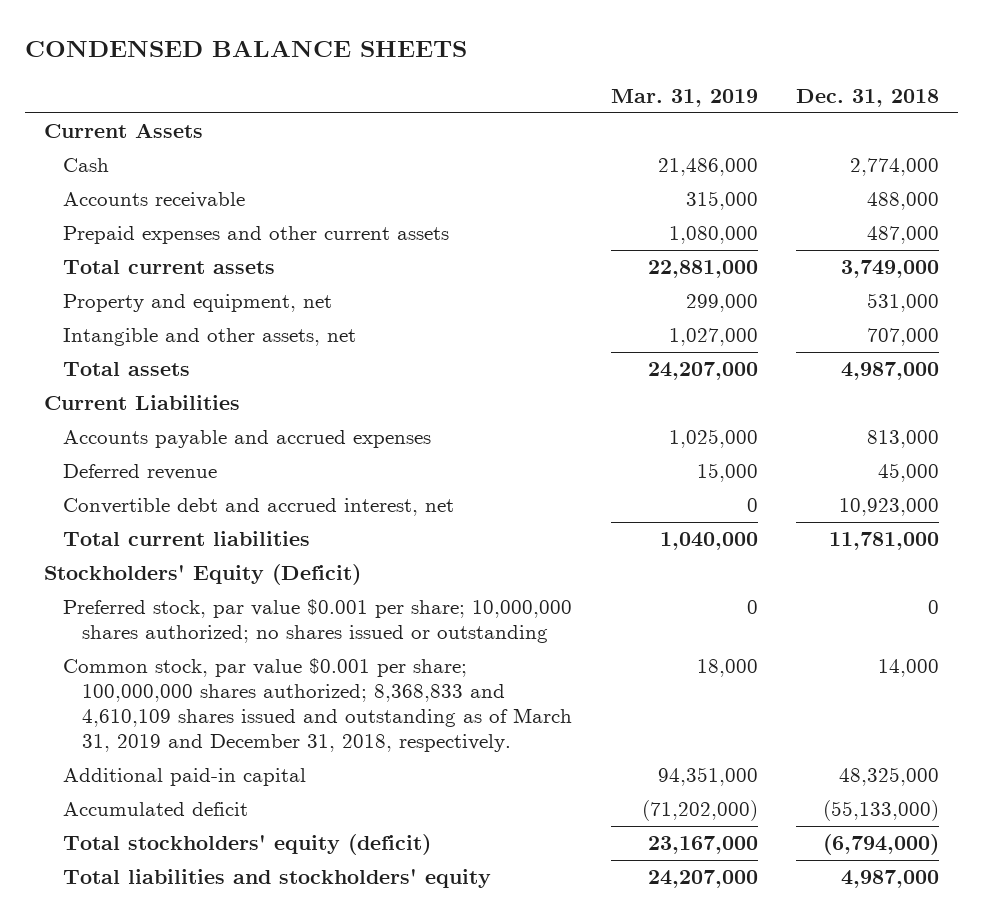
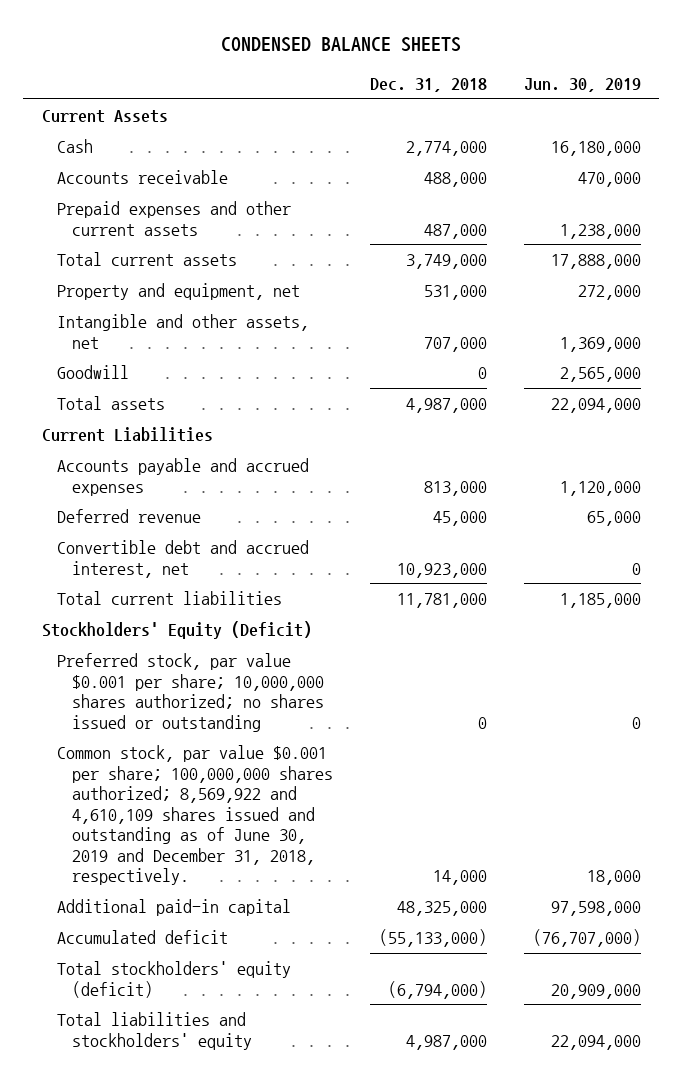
- | Mar. 31, 2019 | Dec. 31, 2018
+ | Dec. 31, 2018 | Jun. 30, 2019
+ Goodwill | 0 | 2,565,000
- Common stock, par value $0.001 per share; 100,000,000 shares authorized; 8,368,833 and 4,610,109 shares issued and outstanding as of March 31, 2019 and December 31, 2018, respectively. | 18,000 | 14,000
+ Common stock, par value $0.001 per share; 100,000,000 shares authorized; 8,569,922 and 4,610,109 shares issued and outstanding as of June 30, 2019 and December 31, 2018, respectively. | 14,000 | 18,000

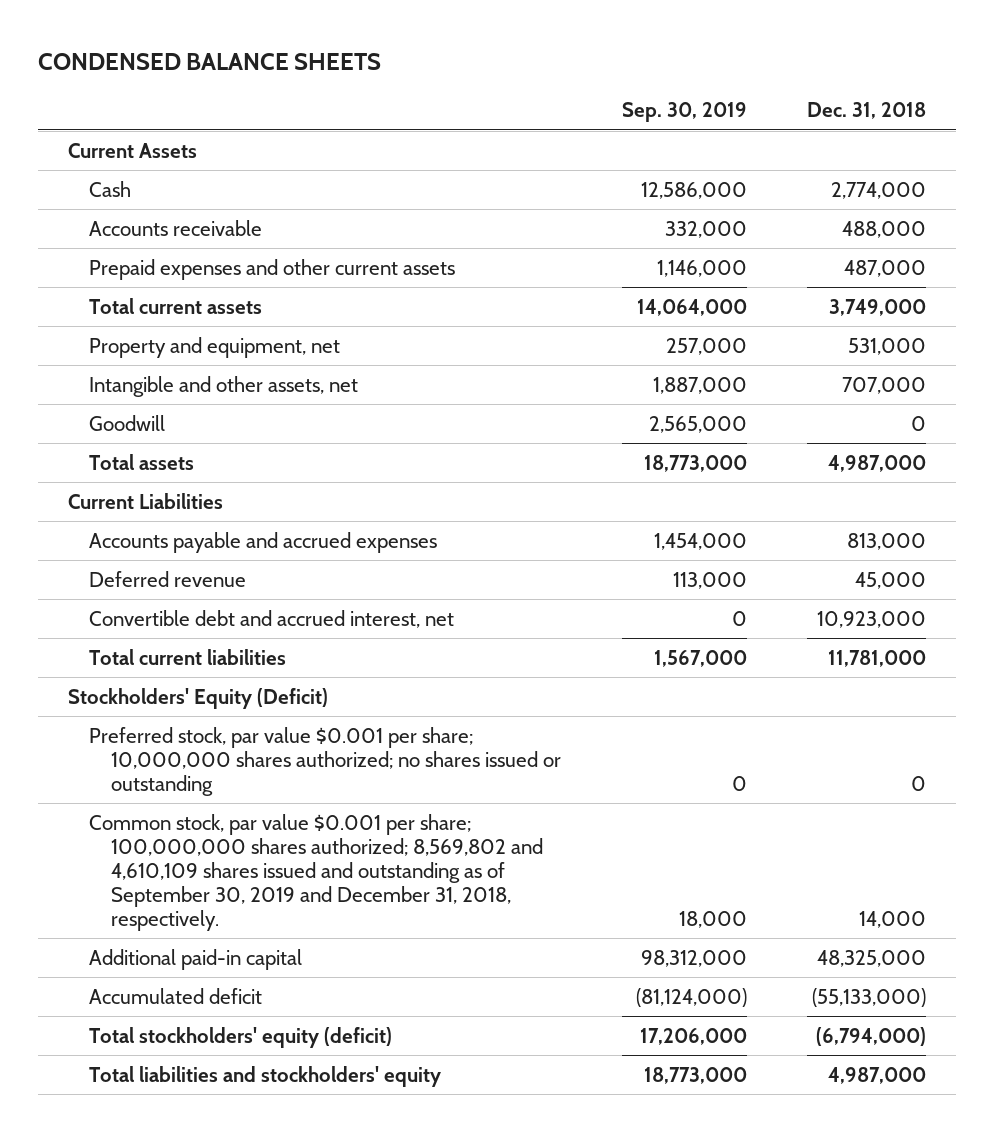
- | Dec. 31, 2018 | Jun. 30, 2019
+ | Sep. 30, 2019 | Dec. 31, 2018
- Common stock, par value $0.001 per share; 100,000,000 shares authorized; 8,569,922 and 4,610,109 shares issued and outstanding as of June 30, 2019 and December 31, 2018, respectively. | 14,000 | 18,000
+ Common stock, par value $0.001 per share; 100,000,000 shares authorized; 8,569,802 and 4,610,109 shares issued and outstanding as of September 30, 2019 and December 31, 2018, respectively. | 18,000 | 14,000

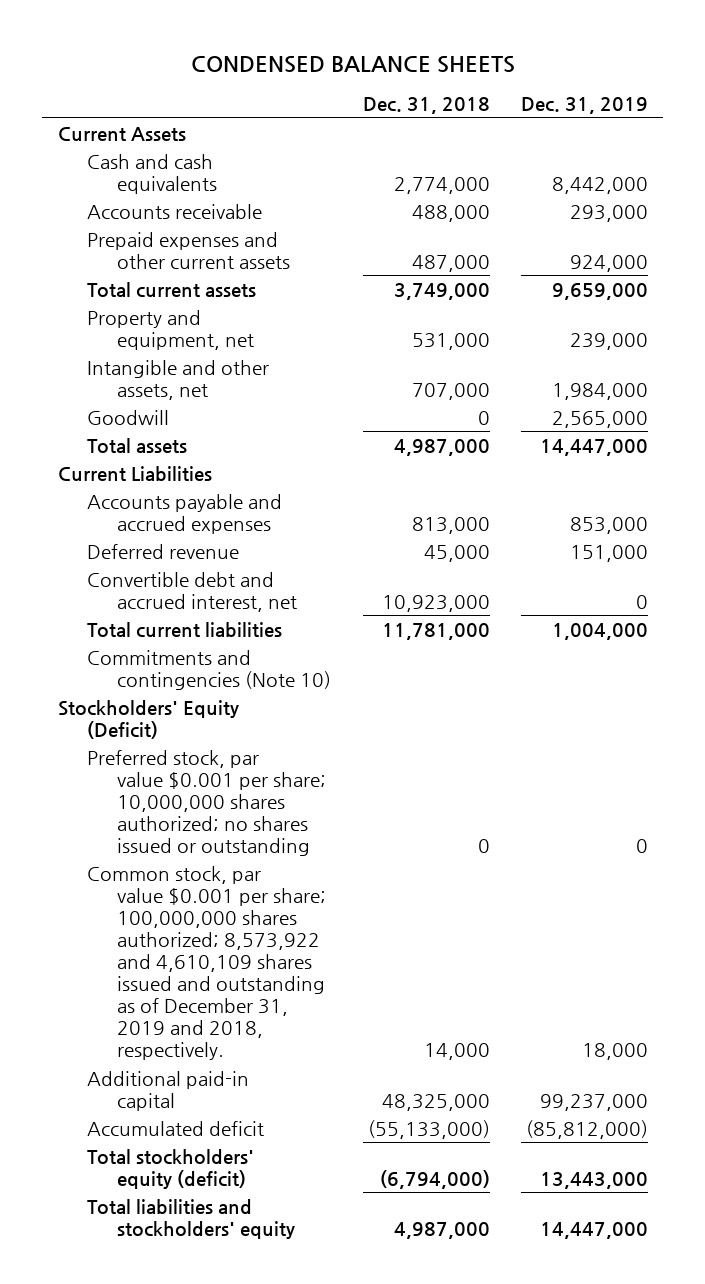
- | Sep. 30, 2019 | Dec. 31, 2018
+ | Dec. 31, 2018 | Dec. 31, 2019
- Cash | 12,586,000 | 2,774,000
+ Cash and cash equivalents | 2,774,000 | 8,442,000
+ Commitments and contingencies (Note 10)
- Common stock, par value $0.001 per share; 100,000,000 shares authorized; 8,569,802 and 4,610,109 shares issued and outstanding as of September 30, 2019 and December 31, 2018, respectively. | 18,000 | 14,000
+ Common stock, par value $0.001 per share; 100,000,000 shares authorized; 8,573,922 and 4,610,109 shares issued and outstanding as of December 31, 2019 and 2018, respectively. | 14,000 | 18,000

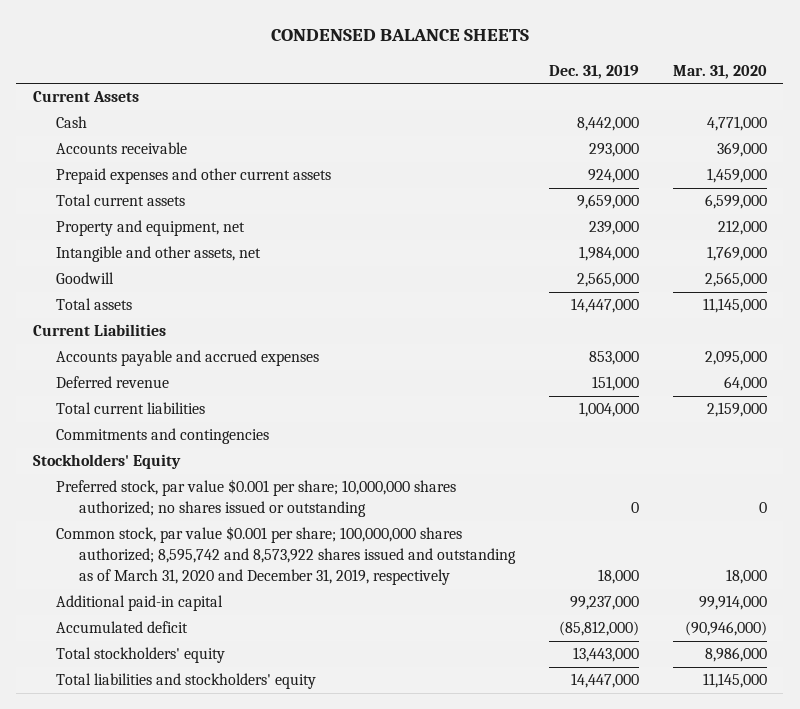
- | Dec. 31, 2018 | Dec. 31, 2019
+ | Dec. 31, 2019 | Mar. 31, 2020
- Cash and cash equivalents | 2,774,000 | 8,442,000
+ Cash | 8,442,000 | 4,771,000
- Convertible debt and accrued interest, net | 10,923,000 | 0
- Commitments and contingencies (Note 10)
- Stockholders' Equity (Deficit)
+ Commitments and contingencies
+ Stockholders' Equity
- Common stock, par value $0.001 per share; 100,000,000 shares authorized; 8,573,922 and 4,610,109 shares issued and outstanding as of December 31, 2019 and 2018, respectively. | 14,000 | 18,000
+ Common stock, par value $0.001 per share; 100,000,000 shares authorized; 8,595,742 and 8,573,922 shares issued and outstanding as of March 31, 2020 and December 31, 2019, respectively | 18,000 | 18,000
- Total stockholders' equity (deficit) | (6,794,000) | 13,443,000
+ Total stockholders' equity | 13,443,000 | 8,986,000

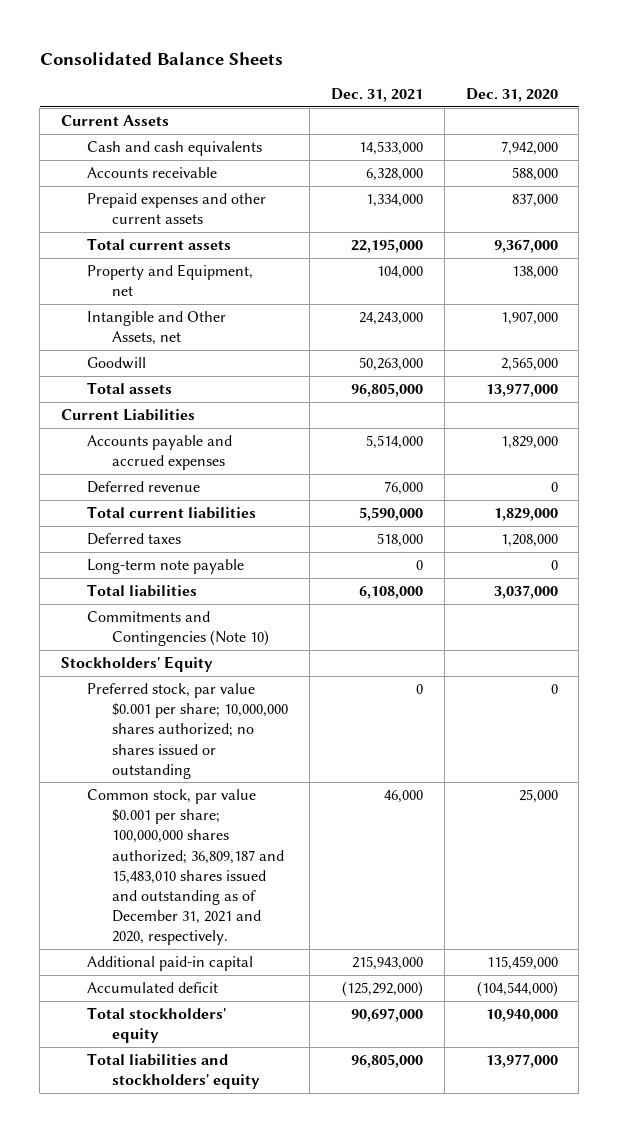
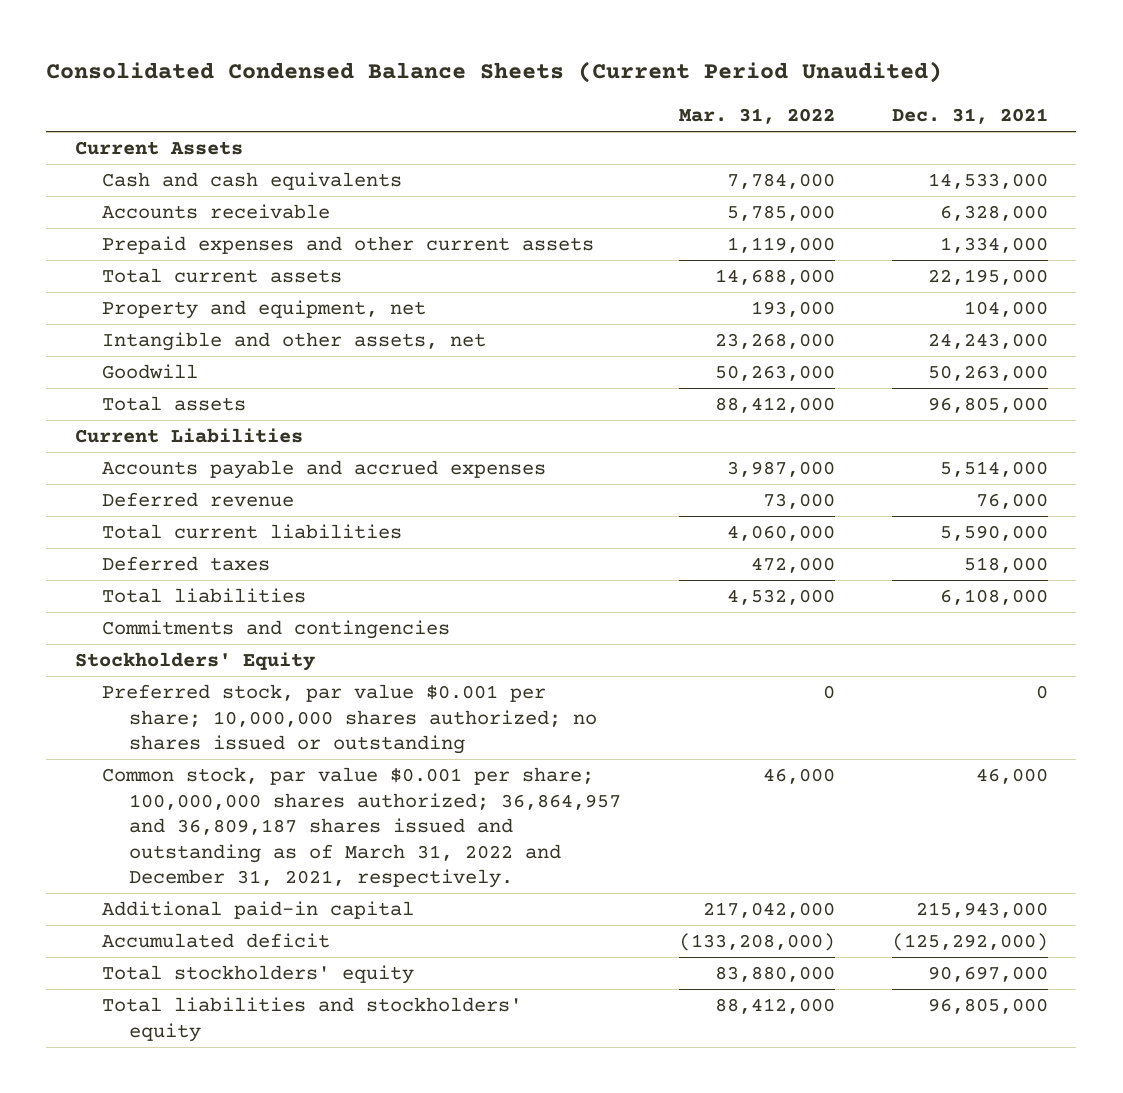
- Consolidated Balance Sheets
+ Consolidated Condensed Balance Sheets (Current Period Unaudited)
- | Dec. 31, 2021 | Dec. 31, 2020
+ | Mar. 31, 2022 | Dec. 31, 2021
- Property and Equipment, net | 104,000 | 138,000
- Intangible and Other Assets, net | 24,243,000 | 1,907,000
+ Property and equipment, net | 193,000 | 104,000
+ Intangible and other assets, net | 23,268,000 | 24,243,000
- Long-term note payable | 0 | 0
- Commitments and Contingencies (Note 10)
+ Commitments and contingencies
- Common stock, par value $0.001 per share; 100,000,000 shares authorized; 36,809,187 and 15,483,010 shares issued and outstanding as of December 31, 2021 and 2020, respectively. | 46,000 | 25,000
+ Common stock, par value $0.001 per share; 100,000,000 shares authorized; 36,864,957 and 36,809,187 shares issued and outstanding as of March 31, 2022 and December 31, 2021, respectively. | 46,000 | 46,000

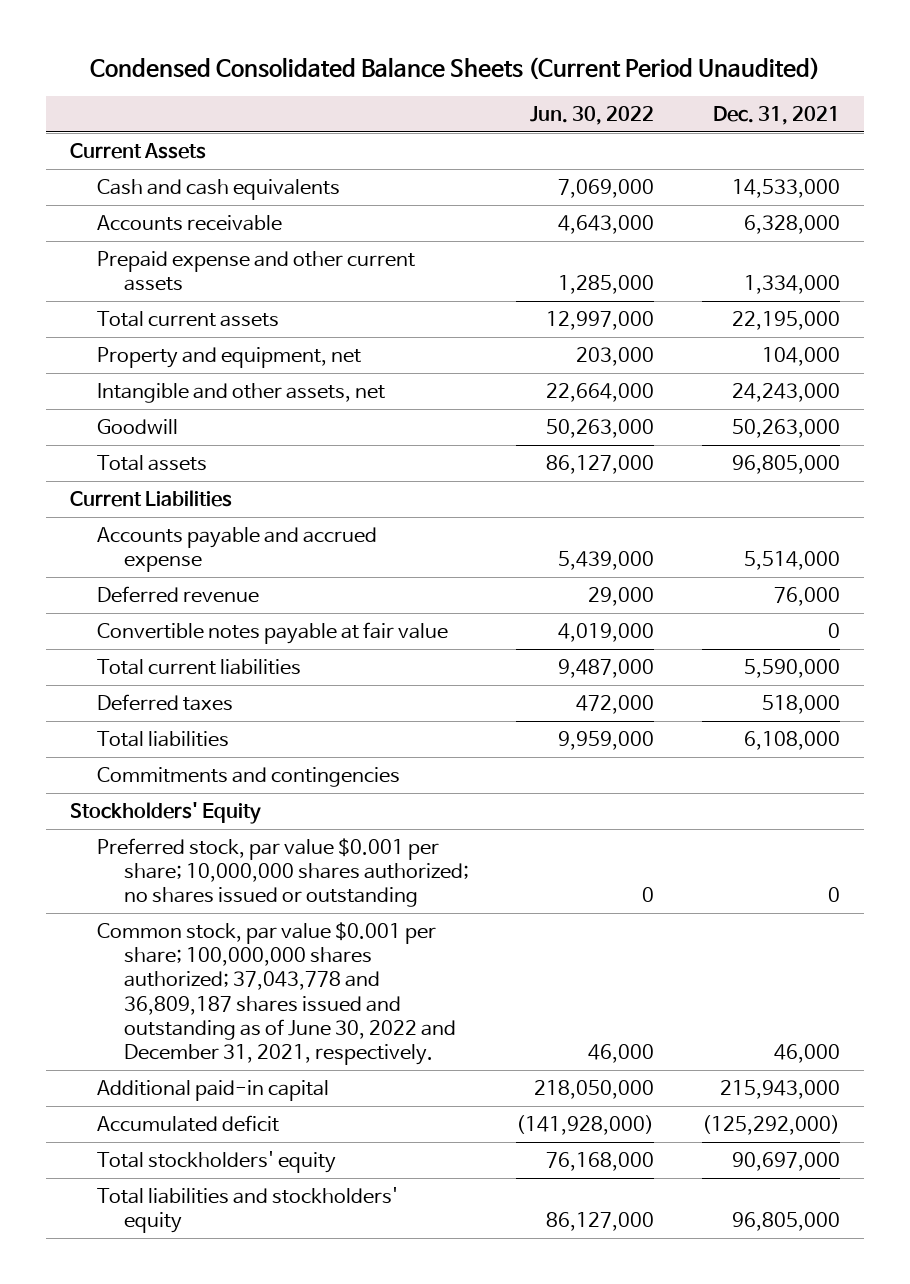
- Consolidated Condensed Balance Sheets (Current Period Unaudited)
+ Condensed Consolidated Balance Sheets (Current Period Unaudited)
- | Mar. 31, 2022 | Dec. 31, 2021
+ | Jun. 30, 2022 | Dec. 31, 2021
- Prepaid expenses and other current assets | 1,119,000 | 1,334,000
+ Prepaid expense and other current assets | 1,285,000 | 1,334,000
- Accounts payable and accrued expenses | 3,987,000 | 5,514,000
+ Accounts payable and accrued expense | 5,439,000 | 5,514,000
+ Convertible notes payable at fair value | 4,019,000 | 0
- Common stock, par value $0.001 per share; 100,000,000 shares authorized; 36,864,957 and 36,809,187 shares issued and outstanding as of March 31, 2022 and December 31, 2021, respectively. | 46,000 | 46,000
+ Common stock, par value $0.001 per share; 100,000,000 shares authorized; 37,043,778 and 36,809,187 shares issued and outstanding as of June 30, 2022 and December 31, 2021, respectively. | 46,000 | 46,000

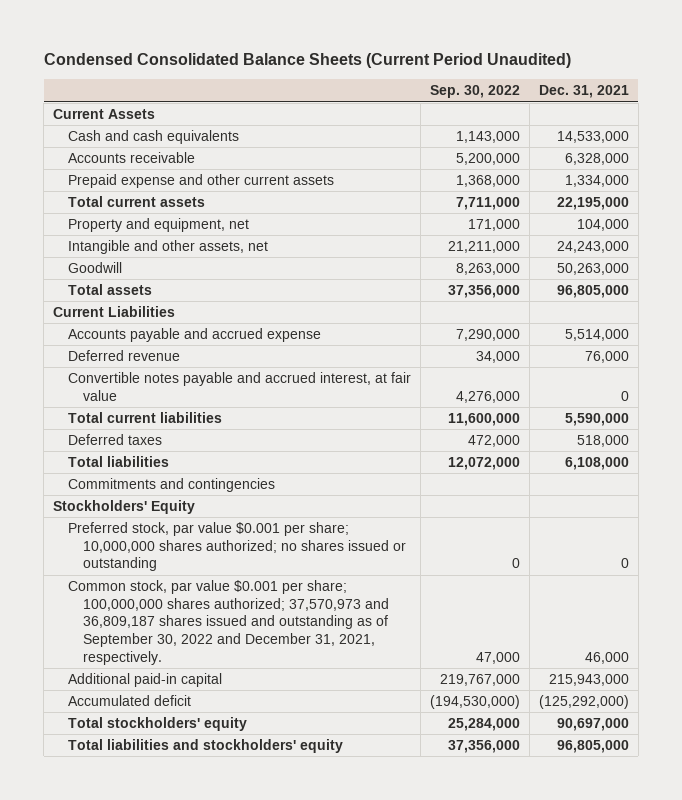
- | Jun. 30, 2022 | Dec. 31, 2021
+ | Sep. 30, 2022 | Dec. 31, 2021
- Convertible notes payable at fair value | 4,019,000 | 0
+ Convertible notes payable and accrued interest, at fair value | 4,276,000 | 0
- Common stock, par value $0.001 per share; 100,000,000 shares authorized; 37,043,778 and 36,809,187 shares issued and outstanding as of June 30, 2022 and December 31, 2021, respectively. | 46,000 | 46,000
+ Common stock, par value $0.001 per share; 100,000,000 shares authorized; 37,570,973 and 36,809,187 shares issued and outstanding as of September 30, 2022 and December 31, 2021, respectively. | 47,000 | 46,000

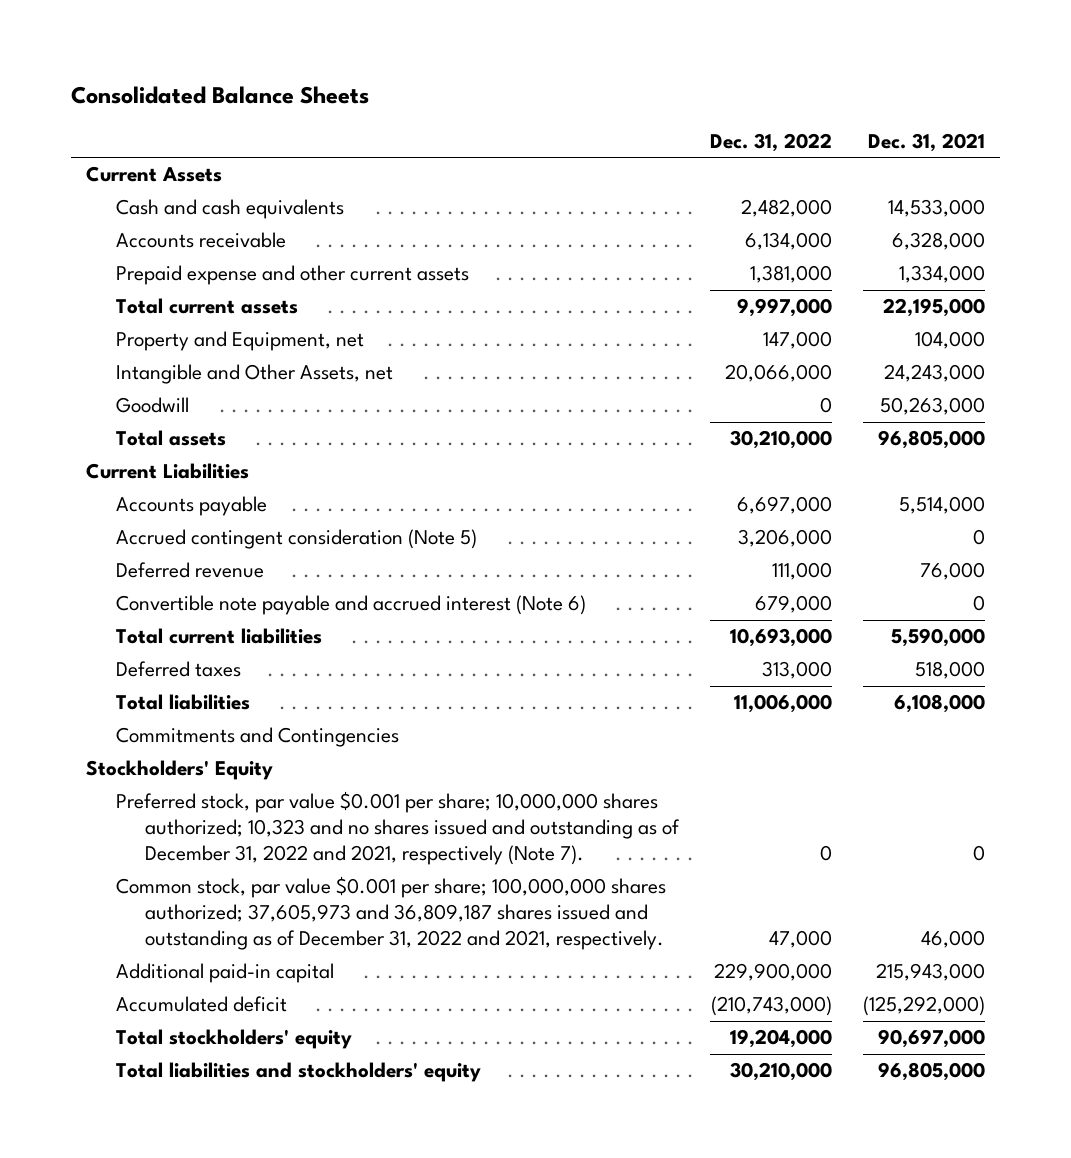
- Condensed Consolidated Balance Sheets (Current Period Unaudited)
+ Consolidated Balance Sheets
- | Sep. 30, 2022 | Dec. 31, 2021
+ | Dec. 31, 2022 | Dec. 31, 2021
- Property and equipment, net | 171,000 | 104,000
- Intangible and other assets, net | 21,211,000 | 24,243,000
+ Property and Equipment, net | 147,000 | 104,000
+ Intangible and Other Assets, net | 20,066,000 | 24,243,000
- Accounts payable and accrued expense | 7,290,000 | 5,514,000
+ Accounts payable | 6,697,000 | 5,514,000
+ Accrued contingent consideration (Note 5) | 3,206,000 | 0
- Convertible notes payable and accrued interest, at fair value | 4,276,000 | 0
+ Convertible note payable and accrued interest (Note 6) | 679,000 | 0
- Commitments and contingencies
+ Commitments and Contingencies
- Preferred stock, par value $0.001 per share; 10,000,000 shares authorized; no shares issued or outstanding | 0 | 0
- Common stock, par value $0.001 per share; 100,000,000 shares authorized; 37,570,973 and 36,809,187 shares issued and outstanding as of September 30, 2022 and December 31, 2021, respectively. | 47,000 | 46,000
+ Preferred stock, par value $0.001 per share; 10,000,000 shares authorized; 10,323 and no shares issued and outstanding as of December 31, 2022 and 2021, respectively (Note 7). | 0 | 0
+ Common stock, par value $0.001 per share; 100,000,000 shares authorized; 37,605,973 and 36,809,187 shares issued and outstanding as of December 31, 2022 and 2021, respectively. | 47,000 | 46,000

